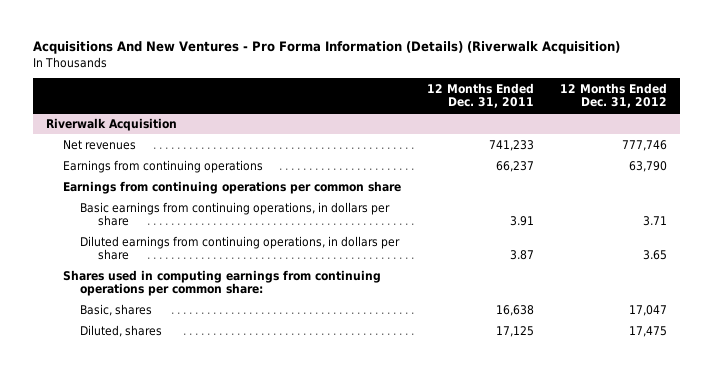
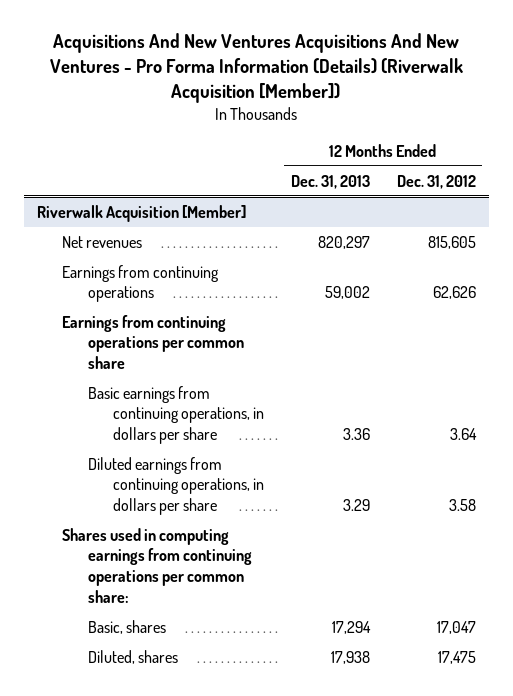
- Acquisitions And New Ventures - Pro Forma Information (Details) (Riverwalk Acquisition)
+ Acquisitions And New Ventures Acquisitions And New Ventures - Pro Forma Information (Details) (Riverwalk Acquisition [Member])
- | 12 Months Ended Dec. 31, 2011 | 12 Months Ended Dec. 31, 2012
+ | 12 Months Ended Dec. 31, 2013 | 12 Months Ended Dec. 31, 2012
- Riverwalk Acquisition
- Net revenues | 741,233 | 777,746
- Earnings from continuing operations | 66,237 | 63,790
+ Riverwalk Acquisition [Member]
+ Net revenues | 820,297 | 815,605
+ Earnings from continuing operations | 59,002 | 62,626
- Basic earnings from continuing operations, in dollars per share | 3.91 | 3.71
- Diluted earnings from continuing operations, in dollars per share | 3.87 | 3.65
+ Basic earnings from continuing operations, in dollars per share | 3.36 | 3.64
+ Diluted earnings from continuing operations, in dollars per share | 3.29 | 3.58

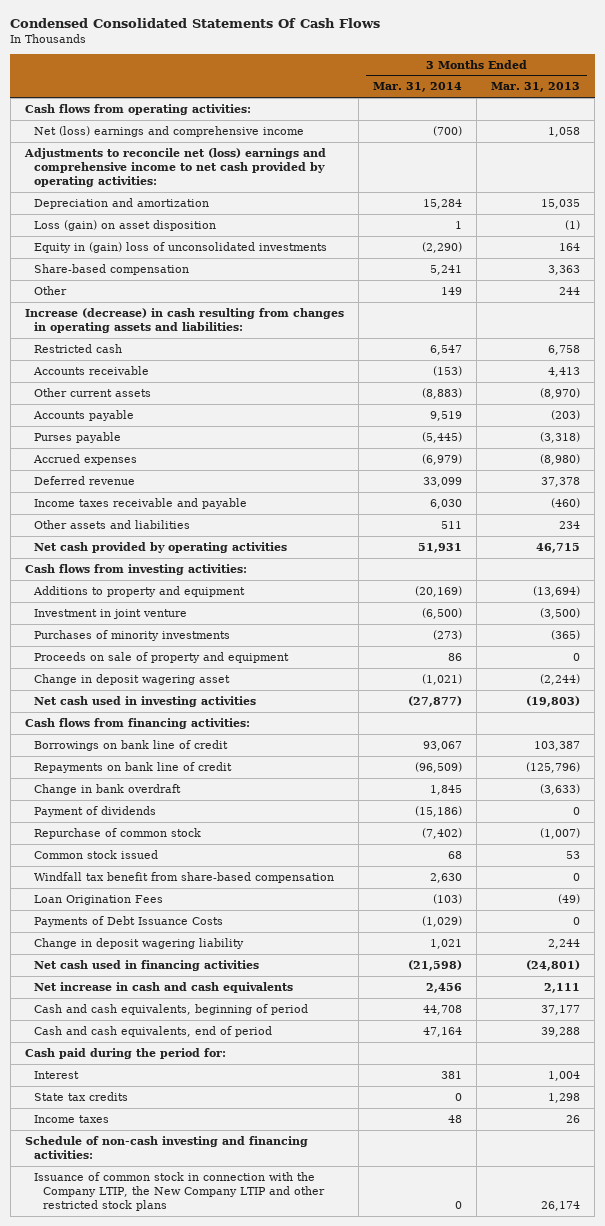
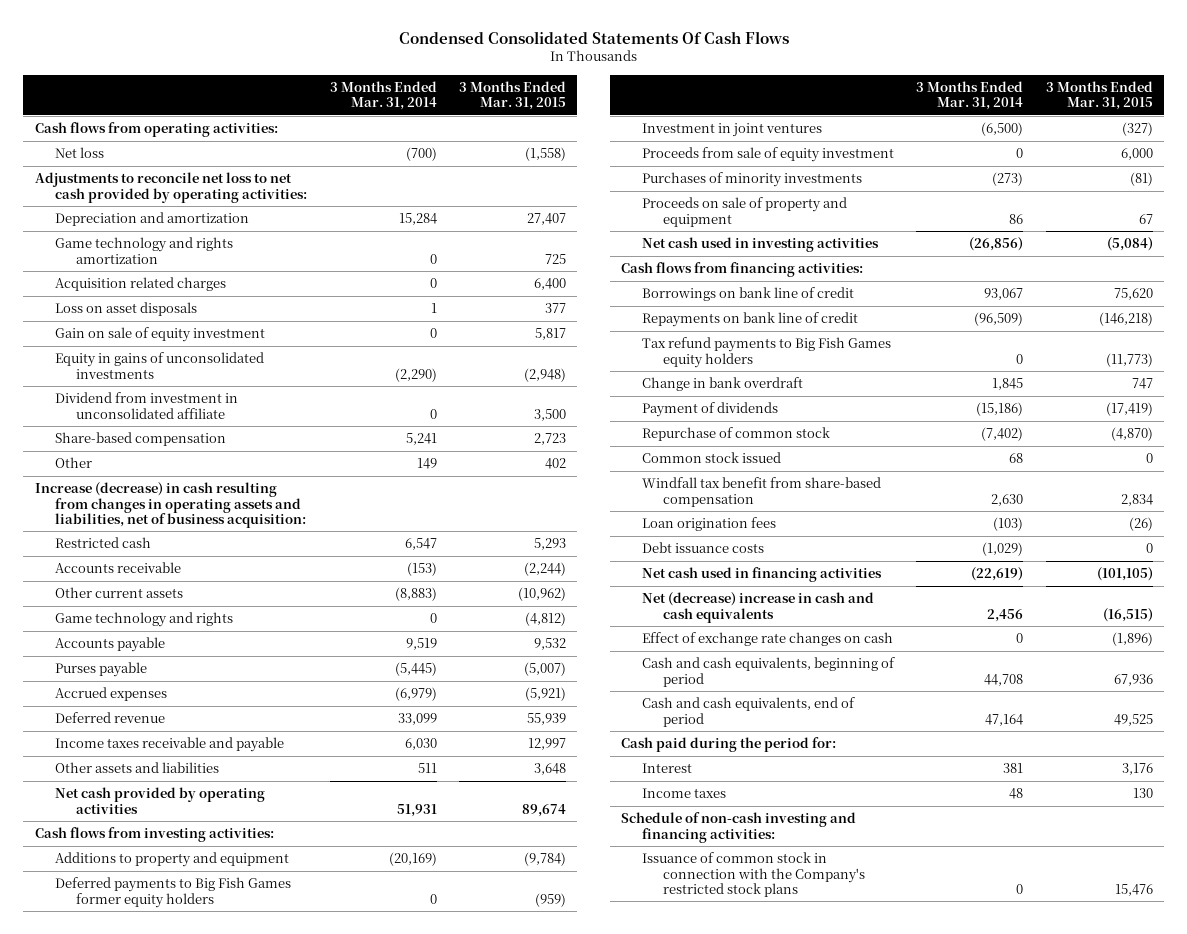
- | 3 Months Ended Mar. 31, 2014 | 3 Months Ended Mar. 31, 2013
+ | 3 Months Ended Mar. 31, 2014 | 3 Months Ended Mar. 31, 2015
- Net (loss) earnings and comprehensive income | (700) | 1,058
- Adjustments to reconcile net (loss) earnings and comprehensive income to net cash provided by operating activities:
+ Net loss | (700) | (1,558)
+ Adjustments to reconcile net loss to net cash provided by operating activities:
- Loss (gain) on asset disposition | 1 | (1)
- Equity in (gain) loss of unconsolidated investments | (2,290) | 164
+ Game technology and rights amortization | 0 | 725
+ Acquisition related charges | 0 | 6,400
+ Loss on asset disposals | 1 | 377
+ Gain on sale of equity investment | 0 | 5,817
+ Equity in gains of unconsolidated investments | (2,290) | (2,948)
+ Dividend from investment in unconsolidated affiliate | 0 | 3,500
- Increase (decrease) in cash resulting from changes in operating assets and liabilities:
+ Increase (decrease) in cash resulting from changes in operating assets and liabilities, net of business acquisition:
+ Game technology and rights | 0 | (4,812)
- Investment in joint venture | (6,500) | (3,500)
+ Deferred payments to Big Fish Games former equity holders | 0 | (959)
+ Investment in joint ventures | (6,500) | (327)
+ Proceeds from sale of equity investment | 0 | 6,000
- Change in deposit wagering asset | (1,021) | (2,244)
- Net cash used in investing activities | (27,877) | (19,803)
+ Net cash used in investing activities | (26,856) | (5,084)
+ Tax refund payments to Big Fish Games equity holders | 0 | (11,773)
- Loan Origination Fees | (103) | (49)
- Payments of Debt Issuance Costs | (1,029) | 0
- Change in deposit wagering liability | 1,021 | 2,244
- Net cash used in financing activities | (21,598) | (24,801)
- Net increase in cash and cash equivalents | 2,456 | 2,111
+ Loan origination fees | (103) | (26)
+ Debt issuance costs | (1,029) | 0
+ Net cash used in financing activities | (22,619) | (101,105)
+ Net (decrease) increase in cash and cash equivalents | 2,456 | (16,515)
+ Effect of exchange rate changes on cash | 0 | (1,896)
- State tax credits | 0 | 1,298
- Issuance of common stock in connection with the Company LTIP, the New Company LTIP and other restricted stock plans | 0 | 26,174
+ Issuance of common stock in connection with the Company's restricted stock plans | 0 | 15,476

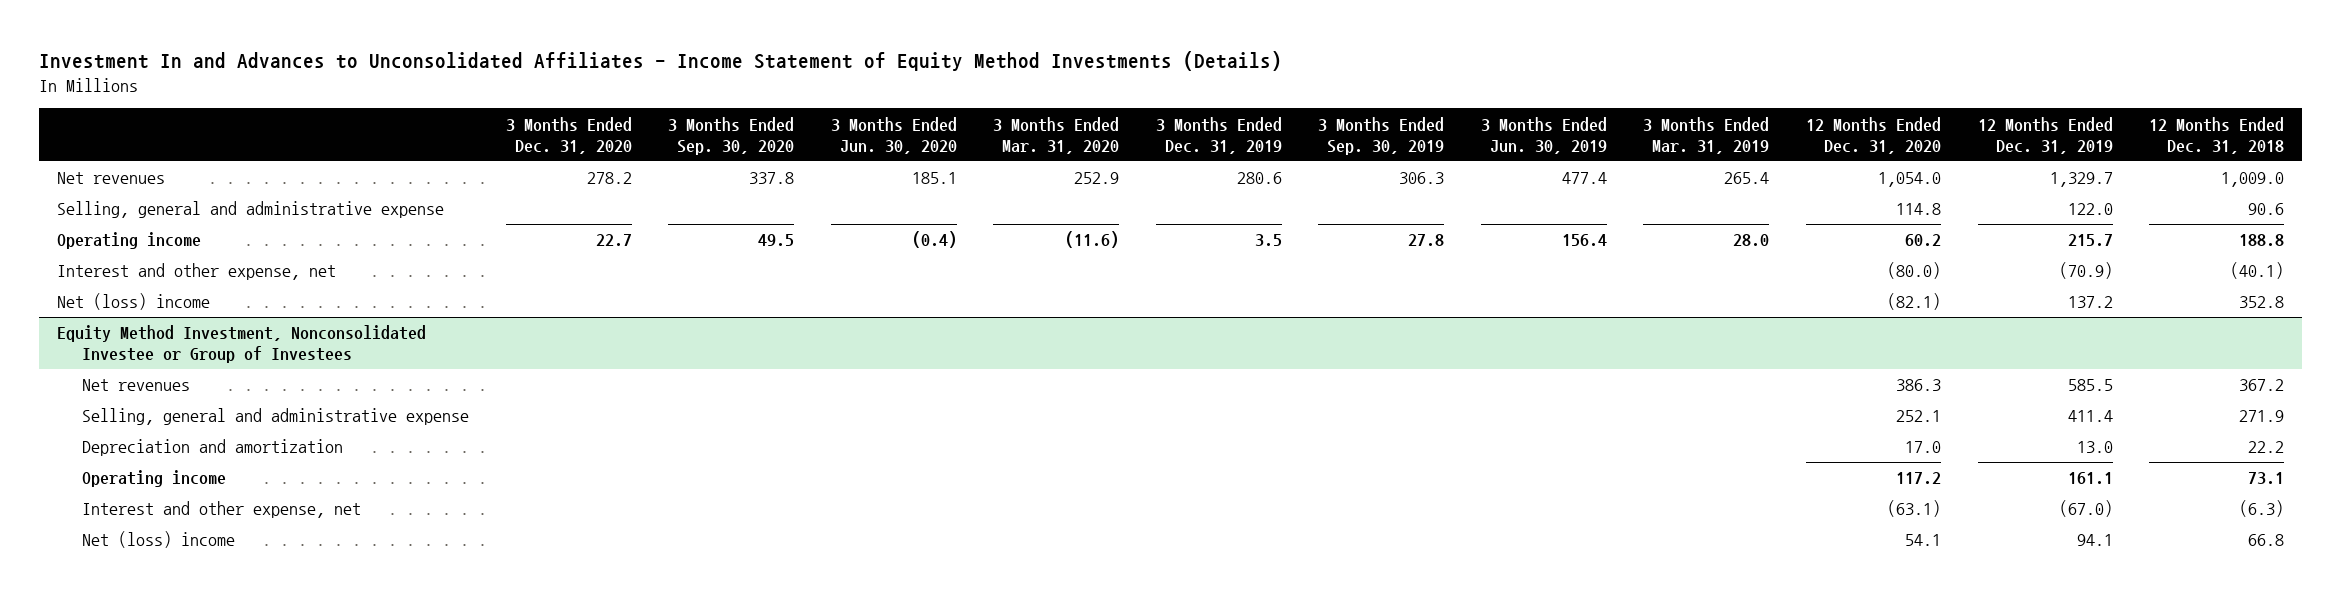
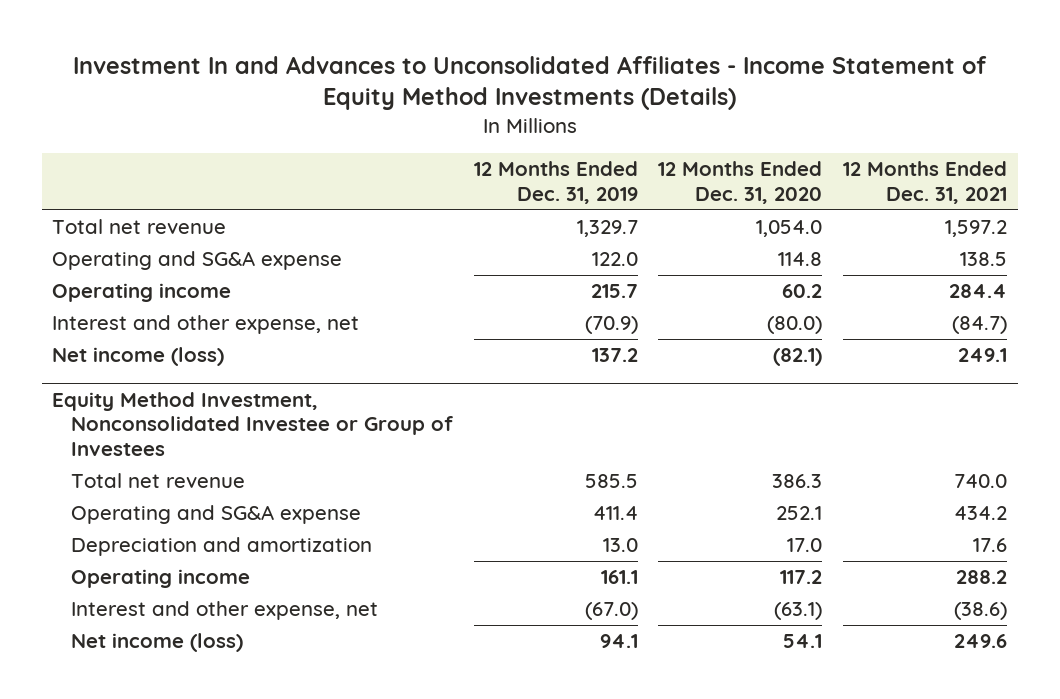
- | 3 Months Ended Dec. 31, 2020 | 3 Months Ended Sep. 30, 2020 | 3 Months Ended Jun. 30, 2020 | 3 Months Ended Mar. 31, 2020 | 3 Months Ended Dec. 31, 2019 | 3 Months Ended Sep. 30, 2019 | 3 Months Ended Jun. 30, 2019 | 3 Months Ended Mar. 31, 2019 | 12 Months Ended Dec. 31, 2020 | 12 Months Ended Dec. 31, 2019 | 12 Months Ended Dec. 31, 2018
+ | 12 Months Ended Dec. 31, 2019 | 12 Months Ended Dec. 31, 2020 | 12 Months Ended Dec. 31, 2021
- Net revenues | 278.2 | 337.8 | 185.1 | 252.9 | 280.6 | 306.3 | 477.4 | 265.4 | 1,054.0 | 1,329.7 | 1,009.0
- Selling, general and administrative expense | | | | | | | | | 114.8 | 122.0 | 90.6
+ Total net revenue | 1,329.7 | 1,054.0 | 1,597.2
+ Operating and SG&A expense | 122.0 | 114.8 | 138.5
- Net (loss) income | | | | | | | | | (82.1) | 137.2 | 352.8
+ Net income (loss) | 137.2 | (82.1) | 249.1
@ Equity Method Investment, Nonconsolidated Investee or Group of Investees
- Net revenues | | | | | | | | | 386.3 | 585.5 | 367.2
- Selling, general and administrative expense | | | | | | | | | 252.1 | 411.4 | 271.9
+ Total net revenue | 585.5 | 386.3 | 740.0
+ Operating and SG&A expense | 411.4 | 252.1 | 434.2
- Net (loss) income | | | | | | | | | 54.1 | 94.1 | 66.8
+ Net income (loss) | 94.1 | 54.1 | 249.6

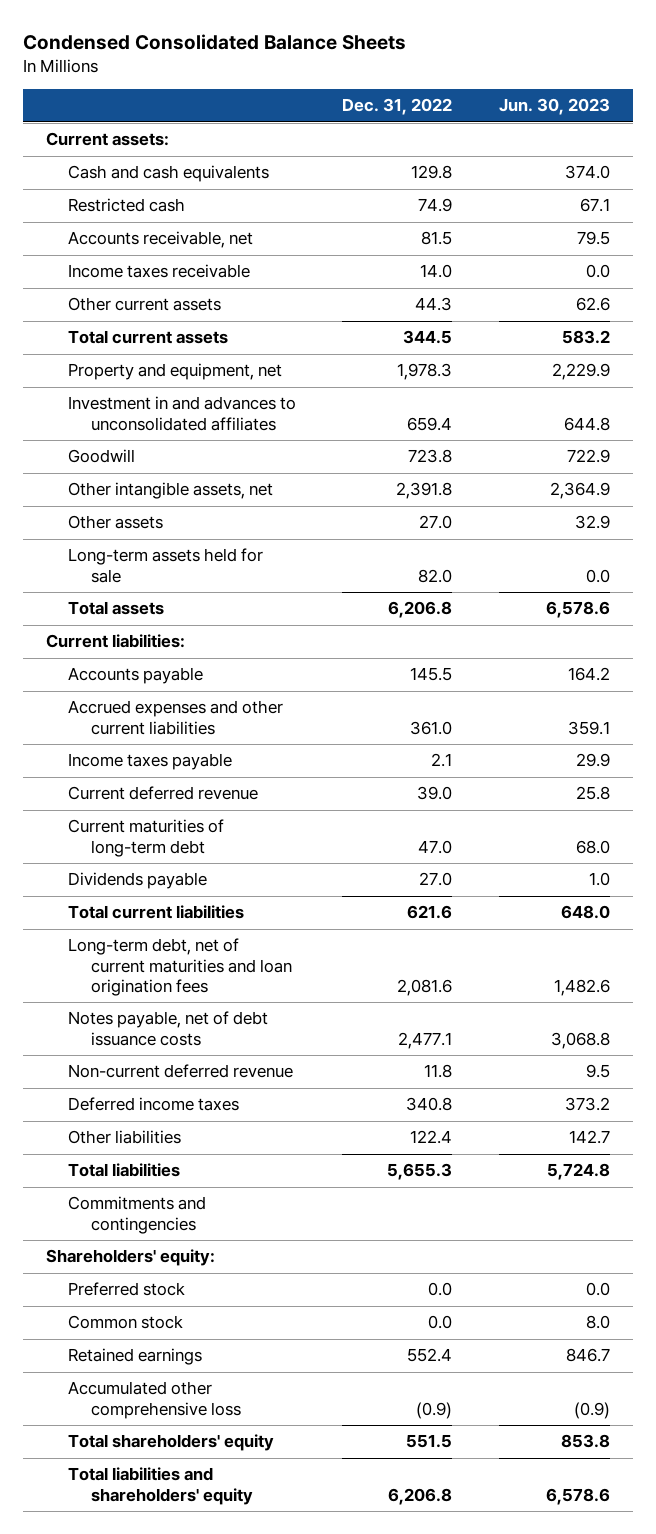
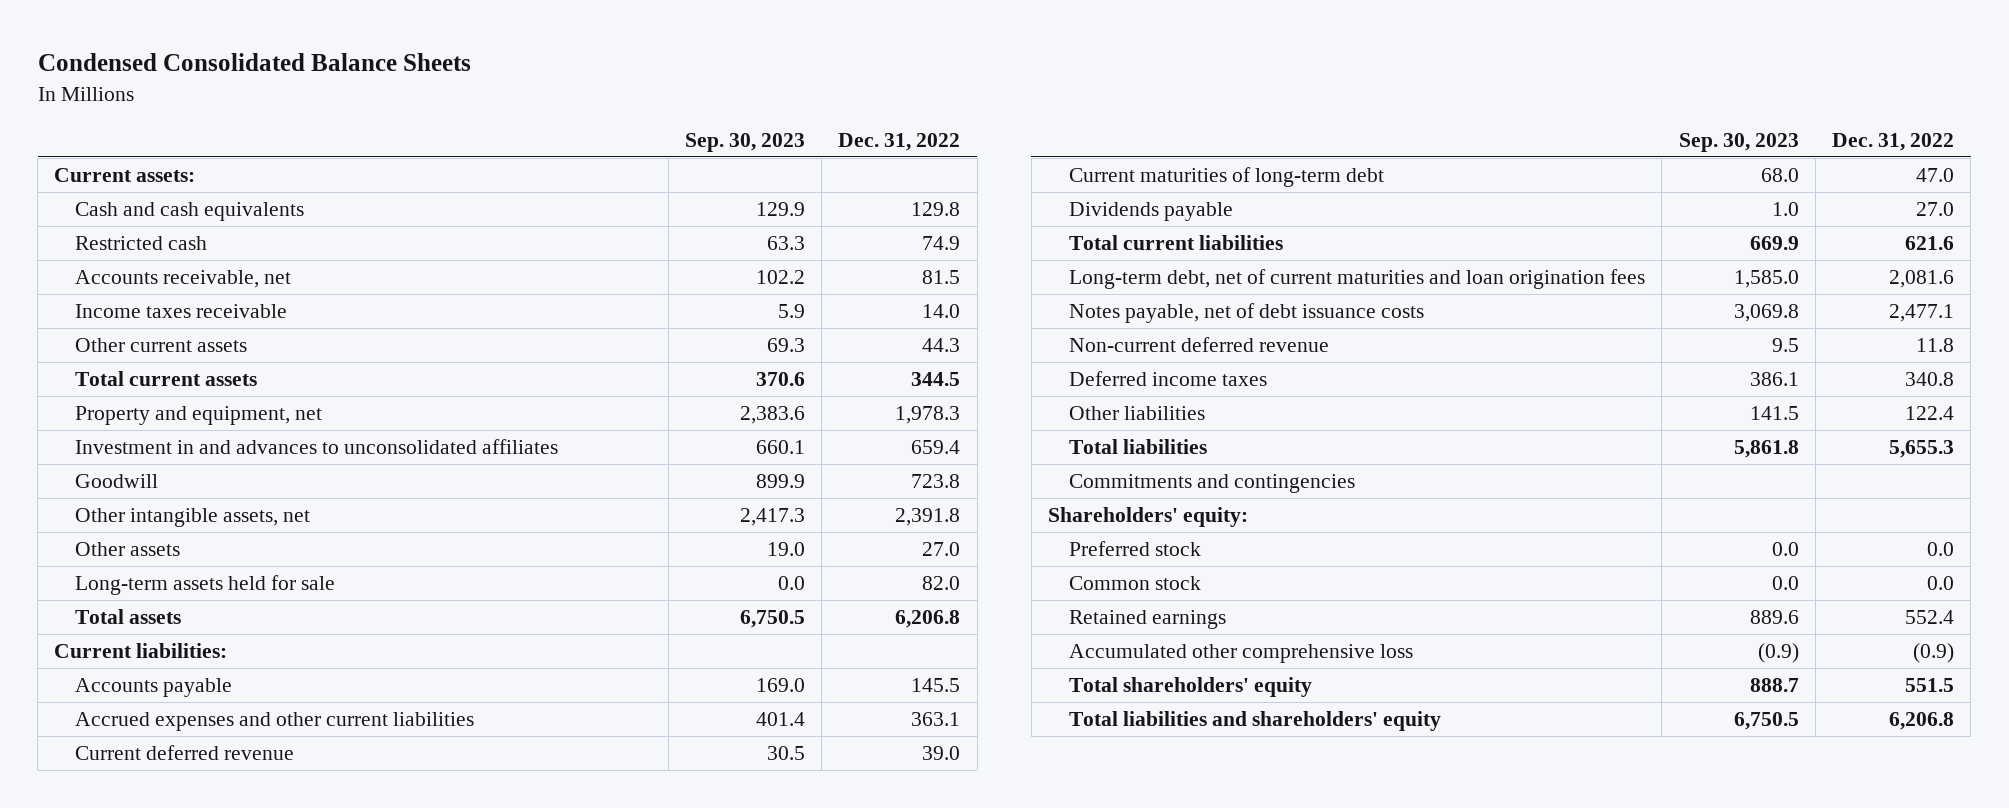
- | Dec. 31, 2022 | Jun. 30, 2023
+ | Sep. 30, 2023 | Dec. 31, 2022
- Accrued expenses and other current liabilities | 361.0 | 359.1
- Income taxes payable | 2.1 | 29.9
+ Accrued expenses and other current liabilities | 401.4 | 363.1

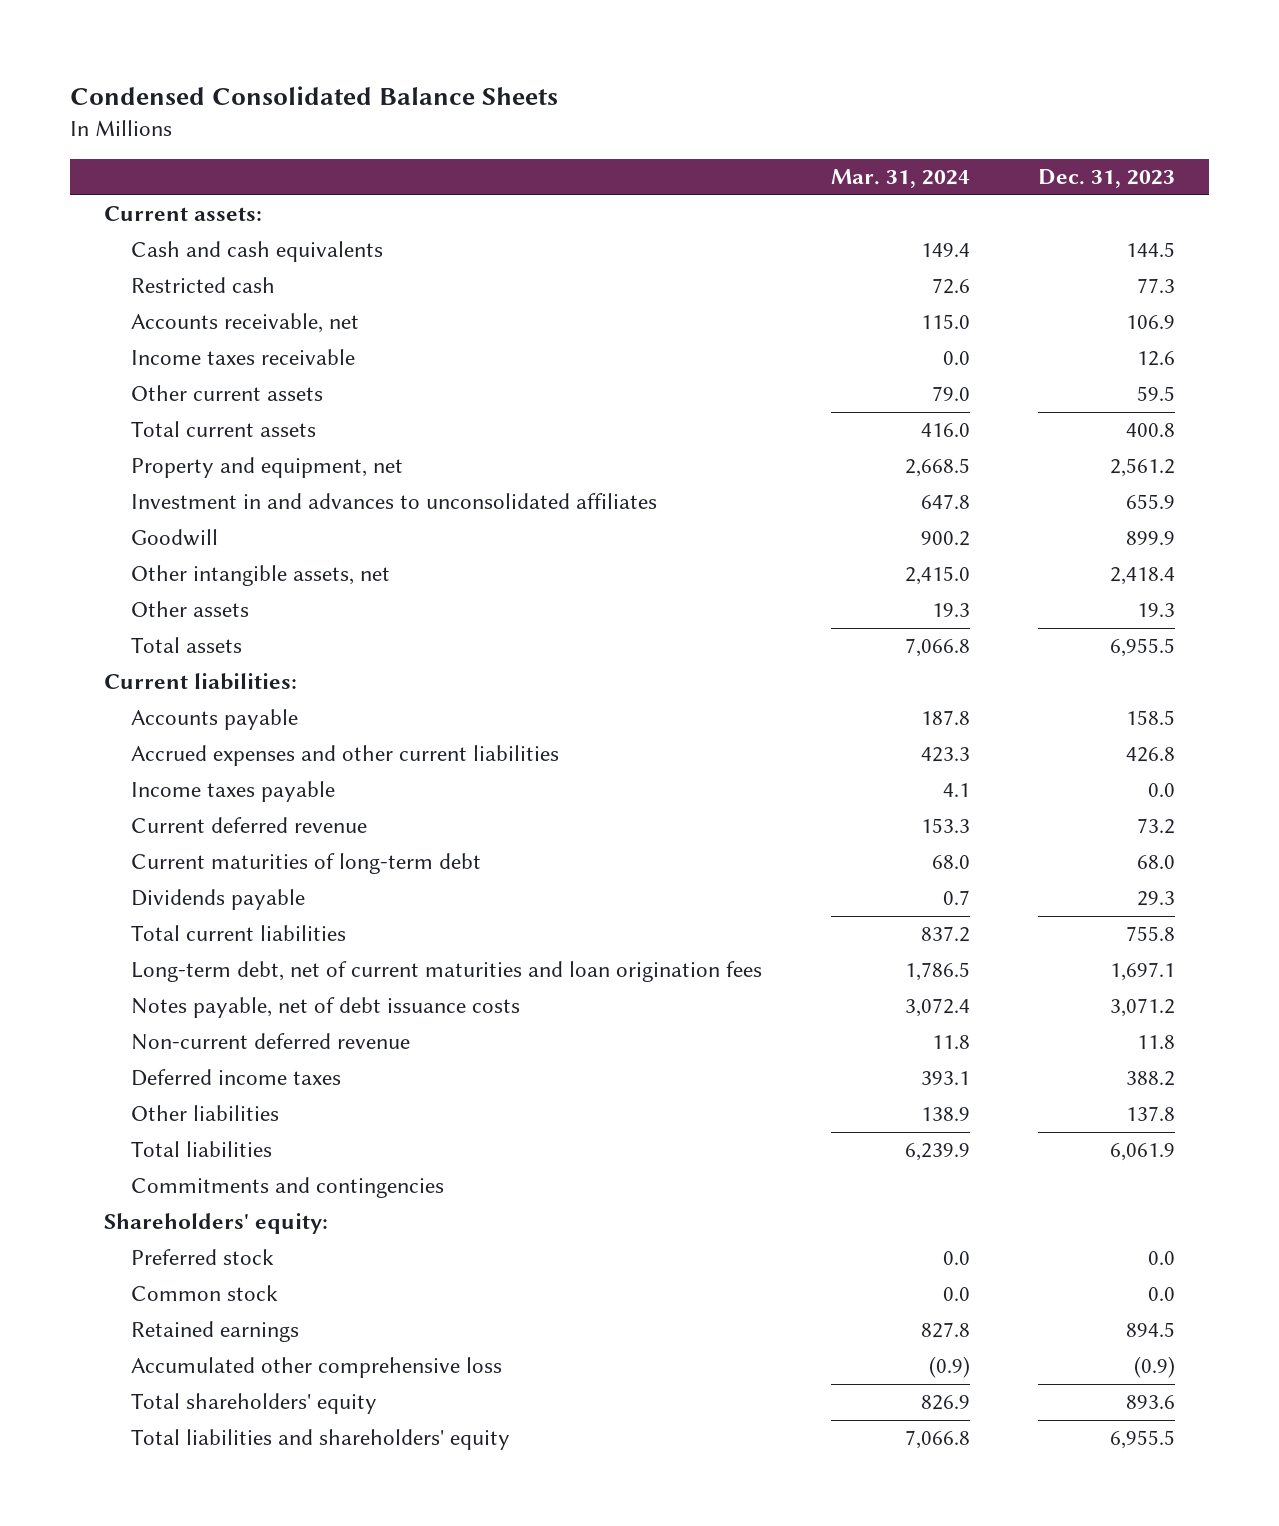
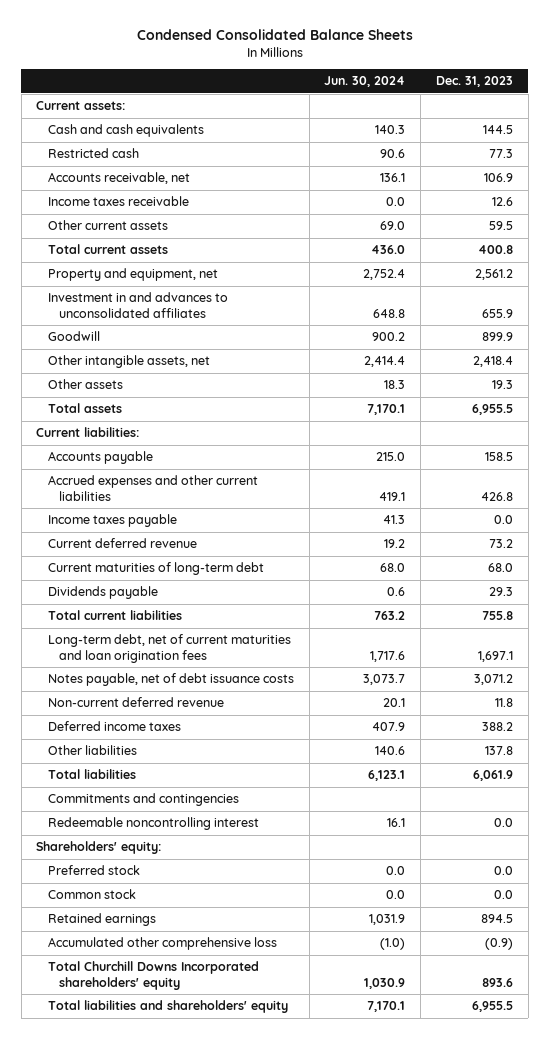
- | Mar. 31, 2024 | Dec. 31, 2023
+ | Jun. 30, 2024 | Dec. 31, 2023
+ Redeemable noncontrolling interest | 16.1 | 0.0
- Total shareholders' equity | 826.9 | 893.6
+ Total Churchill Downs Incorporated shareholders' equity | 1,030.9 | 893.6

